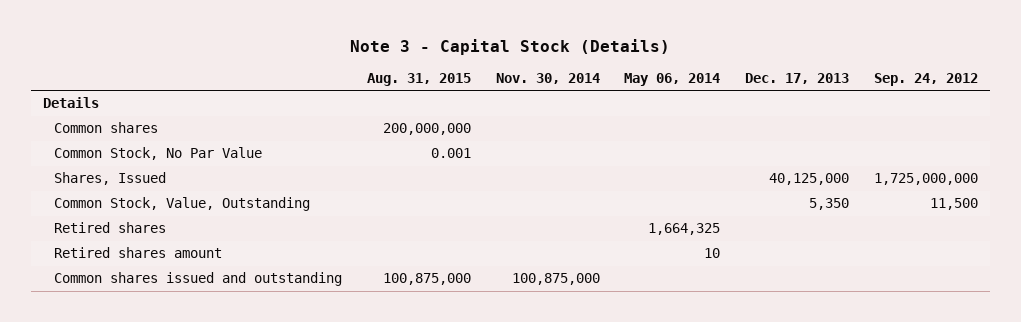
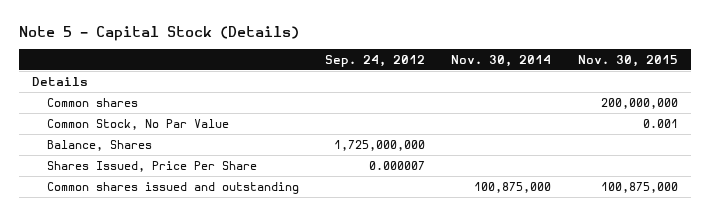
- Note 3 - Capital Stock (Details)
+ Note 5 - Capital Stock (Details)
- | Aug. 31, 2015 | Nov. 30, 2014 | May 06, 2014 | Dec. 17, 2013 | Sep. 24, 2012
+ | Sep. 24, 2012 | Nov. 30, 2014 | Nov. 30, 2015
- Shares, Issued | | | | 40,125,000 | 1,725,000,000
- Common Stock, Value, Outstanding | | | | 5,350 | 11,500
- Retired shares | | | 1,664,325 | |
- Retired shares amount | | | 10 | |
+ Balance, Shares | 1,725,000,000 | |
+ Shares Issued, Price Per Share | 0.000007 | |

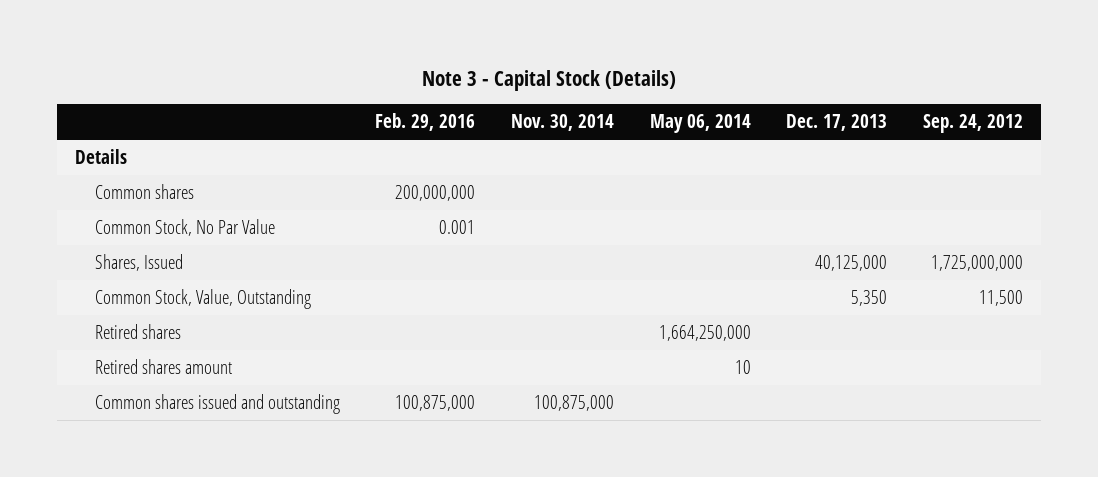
- Note 5 - Capital Stock (Details)
+ Note 3 - Capital Stock (Details)
- | Sep. 24, 2012 | Nov. 30, 2014 | Nov. 30, 2015
+ | Feb. 29, 2016 | Nov. 30, 2014 | May 06, 2014 | Dec. 17, 2013 | Sep. 24, 2012
- Balance, Shares | 1,725,000,000 | |
- Shares Issued, Price Per Share | 0.000007 | |
+ Shares, Issued | | | | 40,125,000 | 1,725,000,000
+ Common Stock, Value, Outstanding | | | | 5,350 | 11,500
+ Retired shares | | | 1,664,250,000 | |
+ Retired shares amount | | | 10 | |

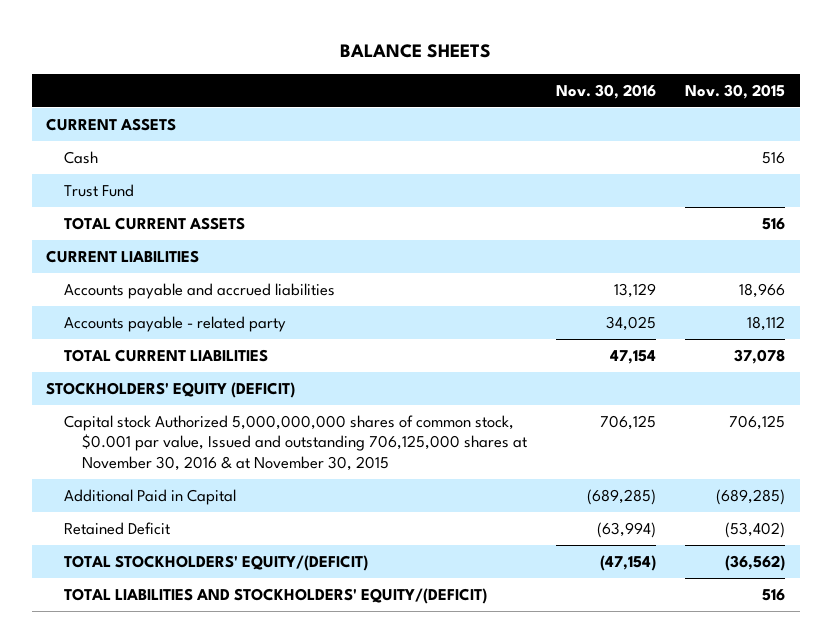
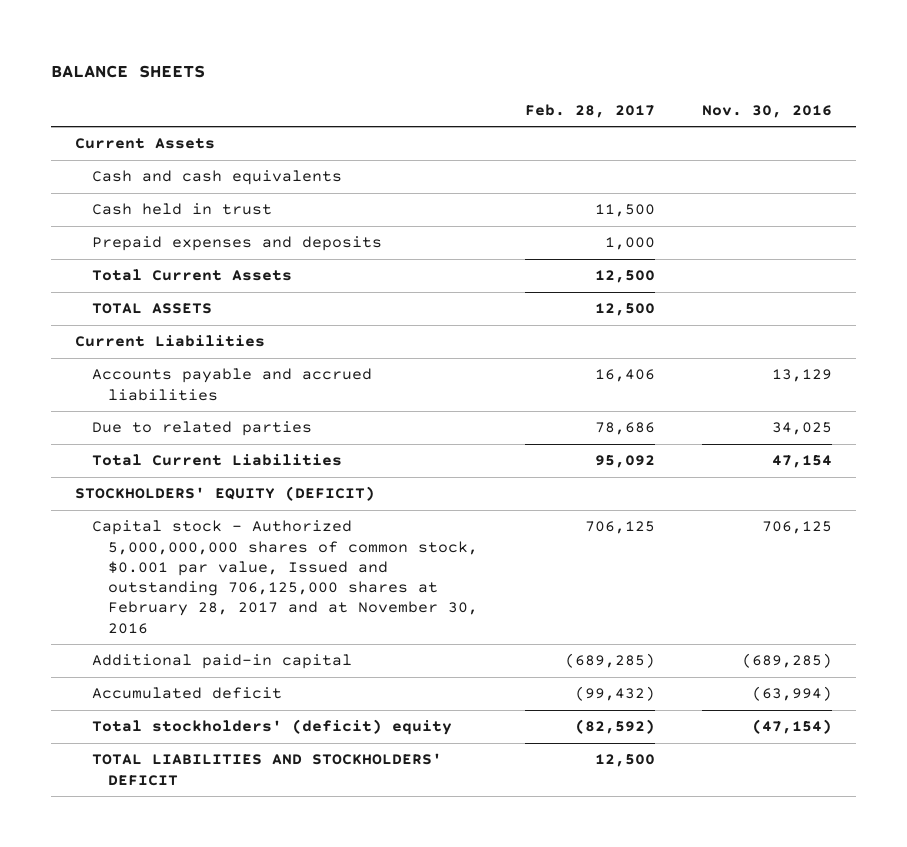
- | Nov. 30, 2016 | Nov. 30, 2015
+ | Feb. 28, 2017 | Nov. 30, 2016
- CURRENT ASSETS
- Cash | | 516
- Trust Fund
- TOTAL CURRENT ASSETS | | 516
- CURRENT LIABILITIES
+ Current Assets
+ Cash and cash equivalents
+ Cash held in trust | 11,500 |
+ Prepaid expenses and deposits | 1,000 |
+ Total Current Assets | 12,500 |
+ TOTAL ASSETS | 12,500 |
+ Current Liabilities
- Accounts payable - related party | 34,025 | 18,112
- TOTAL CURRENT LIABILITIES | 47,154 | 37,078
+ Due to related parties | 78,686 | 34,025
+ Total Current Liabilities | 95,092 | 47,154
- Capital stock Authorized 5,000,000,000 shares of common stock, $0.001 par value, Issued and outstanding 706,125,000 shares at November 30, 2016 & at November 30, 2015 | 706,125 | 706,125
- Additional Paid in Capital | (689,285) | (689,285)
- Retained Deficit | (63,994) | (53,402)
- TOTAL STOCKHOLDERS' EQUITY/(DEFICIT) | (47,154) | (36,562)
- TOTAL LIABILITIES AND STOCKHOLDERS' EQUITY/(DEFICIT) | | 516
+ Capital stock - Authorized 5,000,000,000 shares of common stock, $0.001 par value, Issued and outstanding 706,125,000 shares at February 28, 2017 and at November 30, 2016 | 706,125 | 706,125
+ Additional paid-in capital | (689,285) | (689,285)
+ Accumulated deficit | (99,432) | (63,994)
+ Total stockholders' (deficit) equity | (82,592) | (47,154)
+ TOTAL LIABILITIES AND STOCKHOLDERS' DEFICIT | 12,500 |

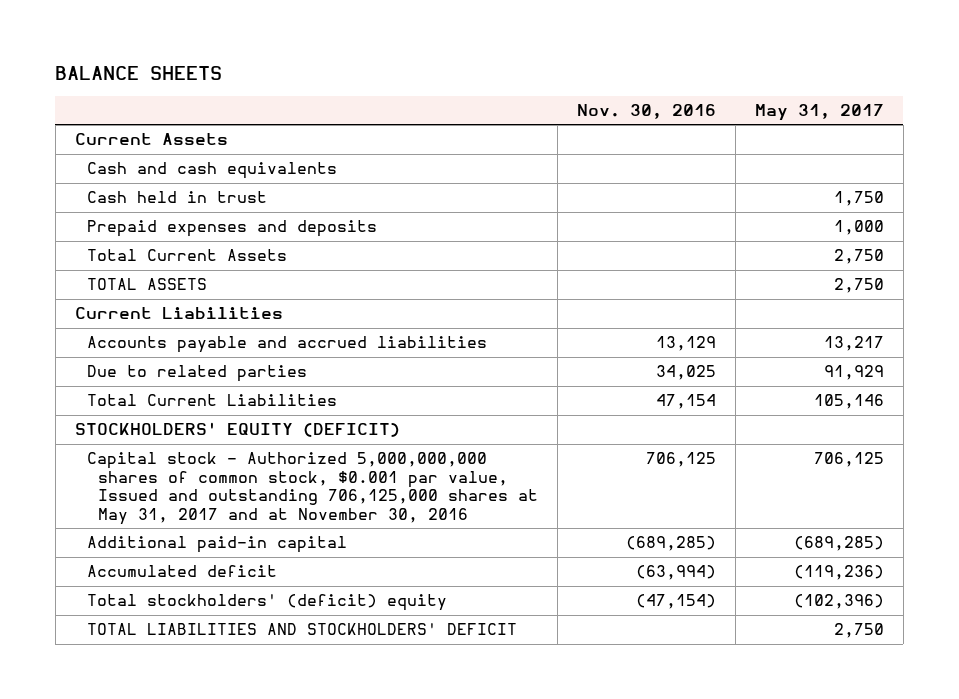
- | Feb. 28, 2017 | Nov. 30, 2016
+ | Nov. 30, 2016 | May 31, 2017
- Capital stock - Authorized 5,000,000,000 shares of common stock, $0.001 par value, Issued and outstanding 706,125,000 shares at February 28, 2017 and at November 30, 2016 | 706,125 | 706,125
+ Capital stock - Authorized 5,000,000,000 shares of common stock, $0.001 par value, Issued and outstanding 706,125,000 shares at May 31, 2017 and at November 30, 2016 | 706,125 | 706,125

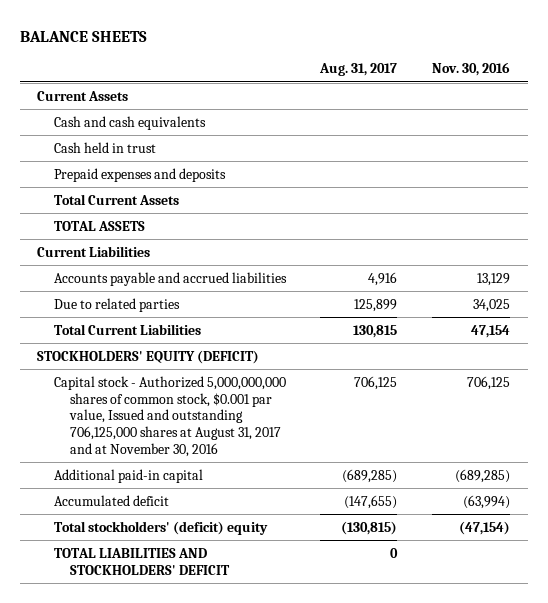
- | Nov. 30, 2016 | May 31, 2017
+ | Aug. 31, 2017 | Nov. 30, 2016
- Capital stock - Authorized 5,000,000,000 shares of common stock, $0.001 par value, Issued and outstanding 706,125,000 shares at May 31, 2017 and at November 30, 2016 | 706,125 | 706,125
+ Capital stock - Authorized 5,000,000,000 shares of common stock, $0.001 par value, Issued and outstanding 706,125,000 shares at August 31, 2017 and at November 30, 2016 | 706,125 | 706,125

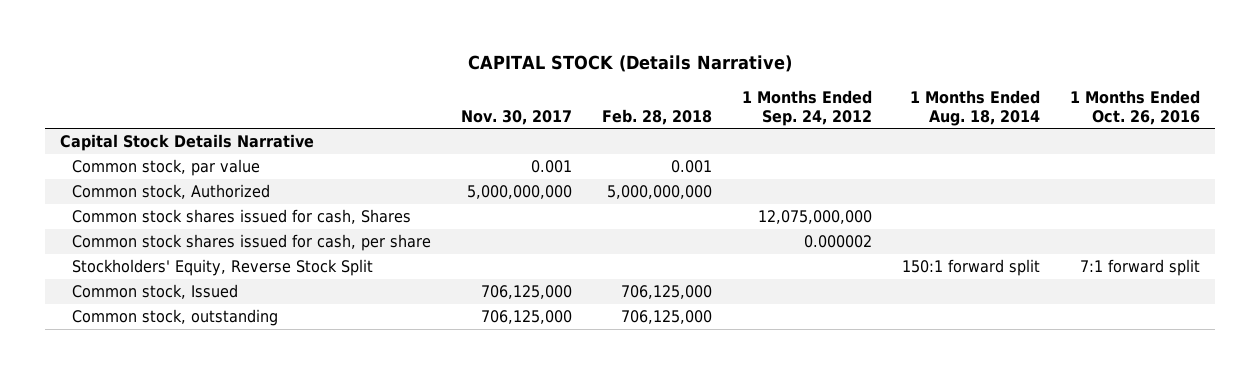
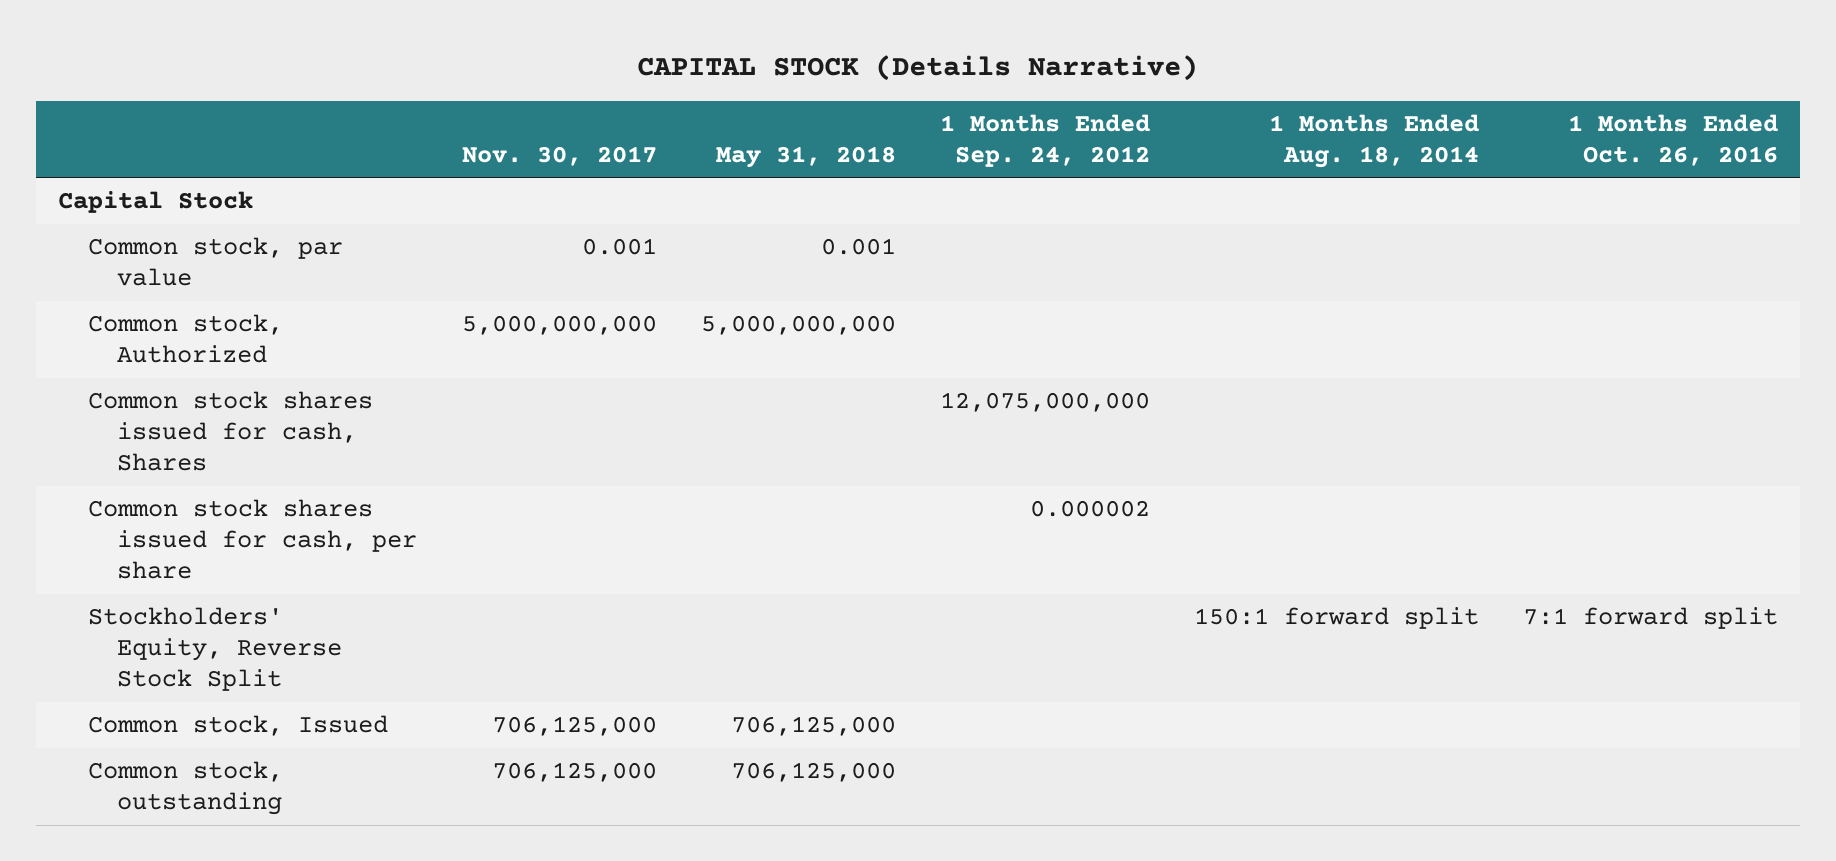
- | Nov. 30, 2017 | Feb. 28, 2018 | 1 Months Ended Sep. 24, 2012 | 1 Months Ended Aug. 18, 2014 | 1 Months Ended Oct. 26, 2016
+ | Nov. 30, 2017 | May 31, 2018 | 1 Months Ended Sep. 24, 2012 | 1 Months Ended Aug. 18, 2014 | 1 Months Ended Oct. 26, 2016
- Capital Stock Details Narrative
+ Capital Stock

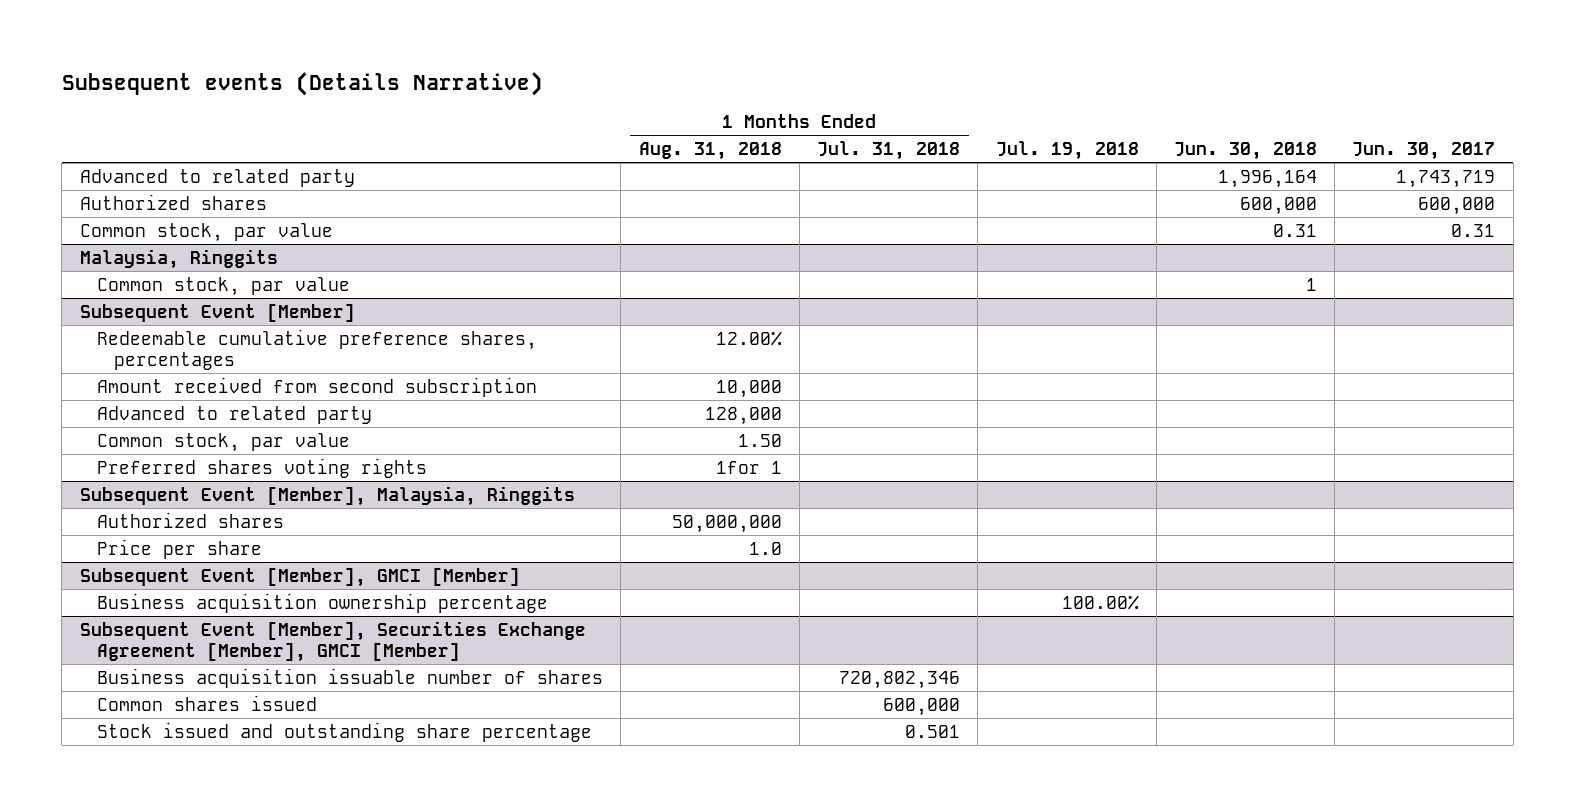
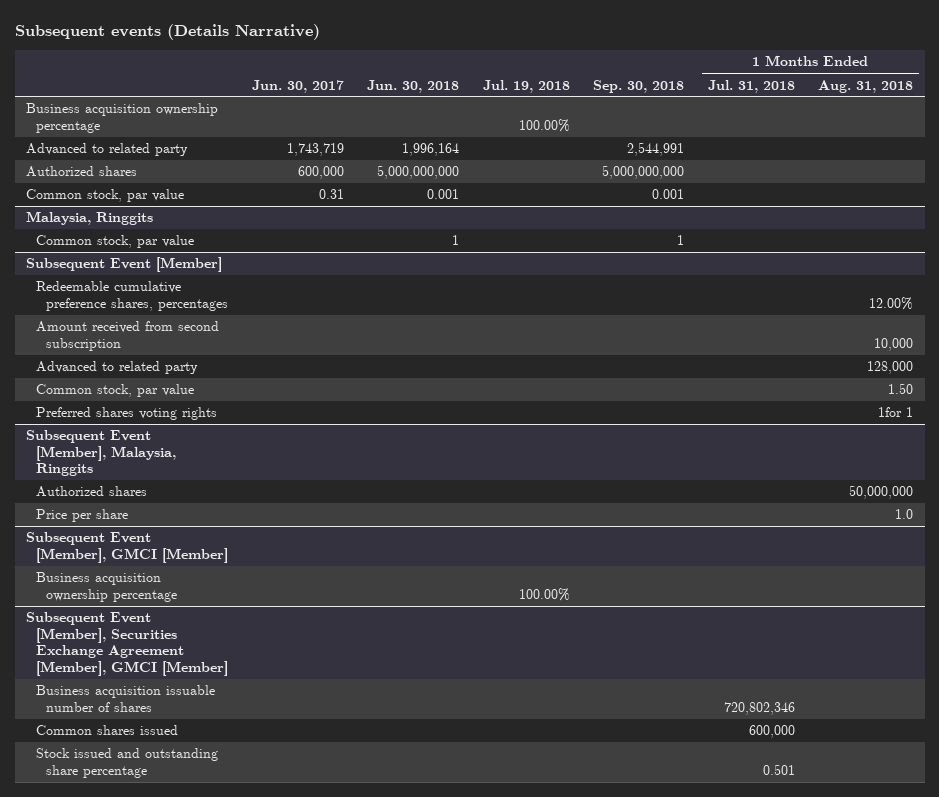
- | 1 Months Ended Aug. 31, 2018 | 1 Months Ended Jul. 31, 2018 | Jul. 19, 2018 | Jun. 30, 2018 | Jun. 30, 2017
+ | Jun. 30, 2017 | Jun. 30, 2018 | Jul. 19, 2018 | Sep. 30, 2018 | 1 Months Ended Jul. 31, 2018 | 1 Months Ended Aug. 31, 2018
+ Business acquisition ownership percentage | | | 100.00% | | |
- Authorized shares | | | | 600,000 | 600,000
- Common stock, par value | | | | 0.31 | 0.31
+ Authorized shares | 600,000 | 5,000,000,000 | | 5,000,000,000 | |
+ Common stock, par value | 0.31 | 0.001 | | 0.001 | |

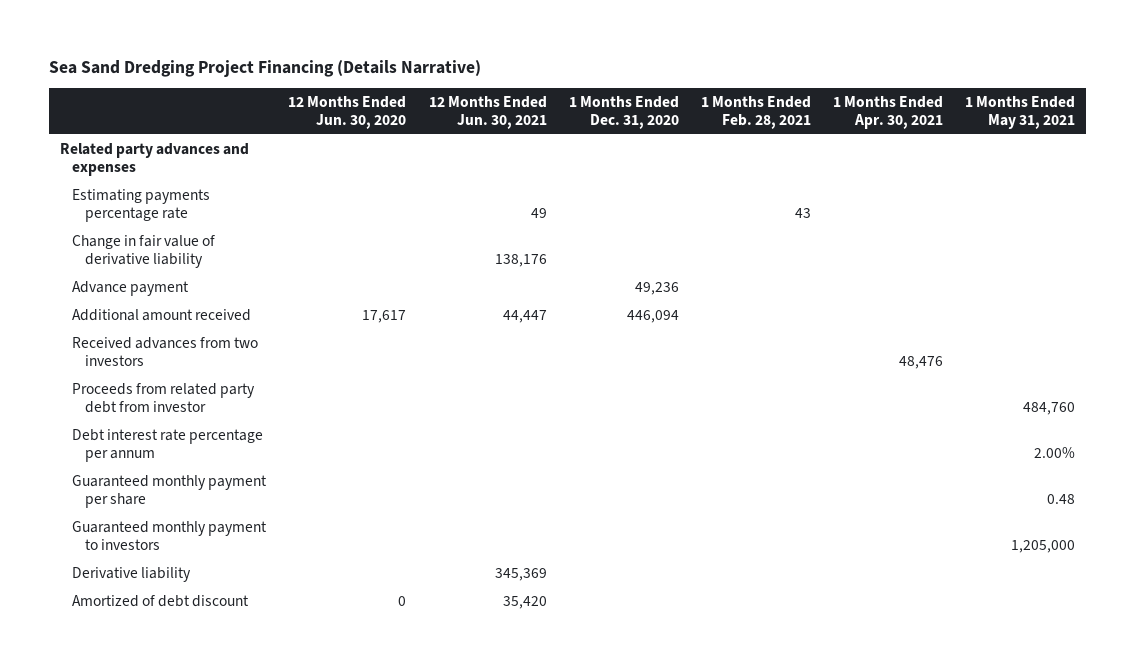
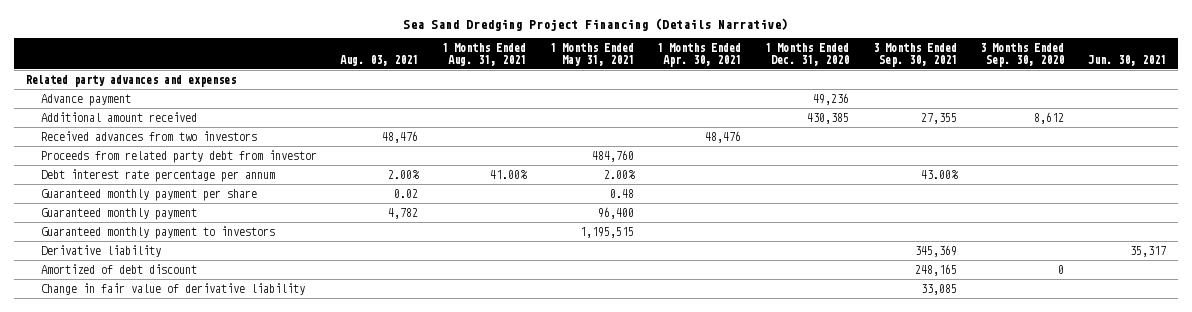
- | 12 Months Ended Jun. 30, 2020 | 12 Months Ended Jun. 30, 2021 | 1 Months Ended Dec. 31, 2020 | 1 Months Ended Feb. 28, 2021 | 1 Months Ended Apr. 30, 2021 | 1 Months Ended May 31, 2021
+ | Aug. 03, 2021 | 1 Months Ended Aug. 31, 2021 | 1 Months Ended May 31, 2021 | 1 Months Ended Apr. 30, 2021 | 1 Months Ended Dec. 31, 2020 | 3 Months Ended Sep. 30, 2021 | 3 Months Ended Sep. 30, 2020 | Jun. 30, 2021
- Estimating payments percentage rate | | 49 | | 43 | |
- Additional amount received | 17,617 | 44,447 | 446,094 | | |
+ Additional amount received | | | | | 430,385 | 27,355 | 8,612 |
- Guaranteed monthly payment to investors | | | | | | 1,205,000
+ Guaranteed monthly payment | 4,782 | | 96,400 | | | | |
+ Guaranteed monthly payment to investors | | | 1,195,515 | | | | |
moved down: Change in fair value of derivative liability | | | | | | 33,085 | |

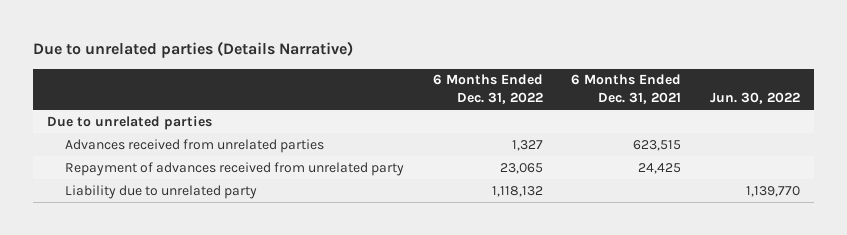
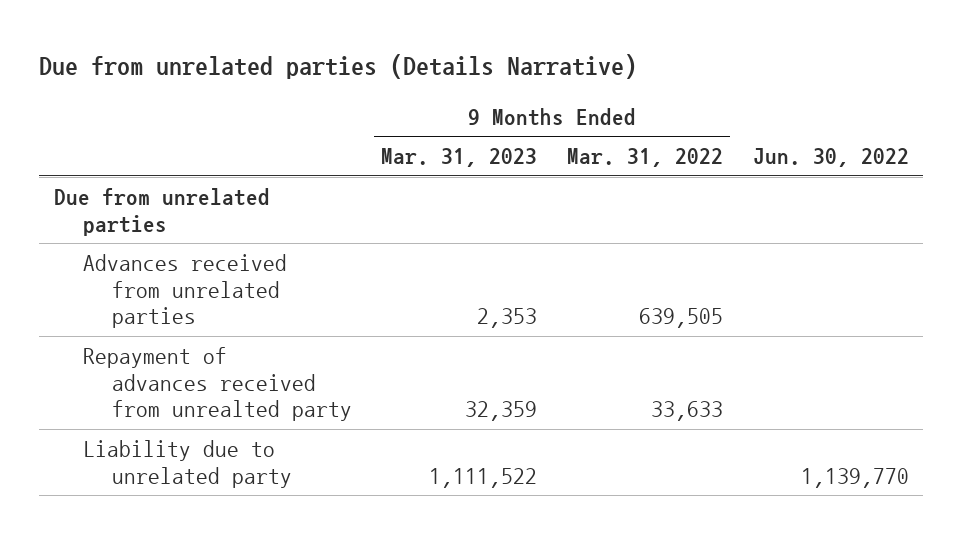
- Due to unrelated parties (Details Narrative)
+ Due from unrelated parties (Details Narrative)
- | 6 Months Ended Dec. 31, 2022 | 6 Months Ended Dec. 31, 2021 | Jun. 30, 2022
+ | 9 Months Ended Mar. 31, 2023 | 9 Months Ended Mar. 31, 2022 | Jun. 30, 2022
- Due to unrelated parties
+ Due from unrelated parties
- Repayment of advances received from unrelated party | 23,065 | 24,425 |
+ Repayment of advances received from unrealted party | 32,359 | 33,633 |

